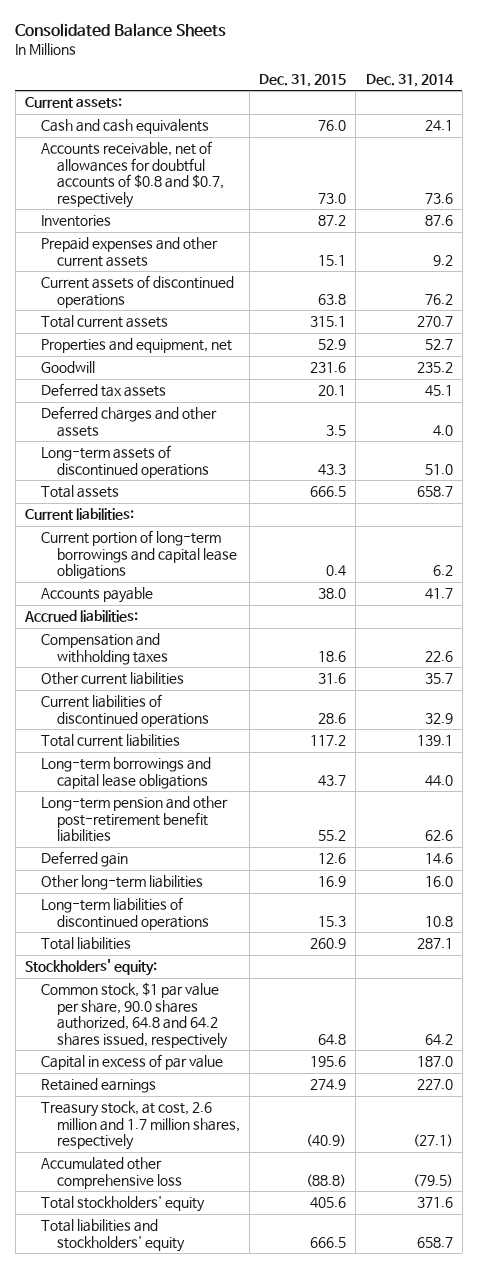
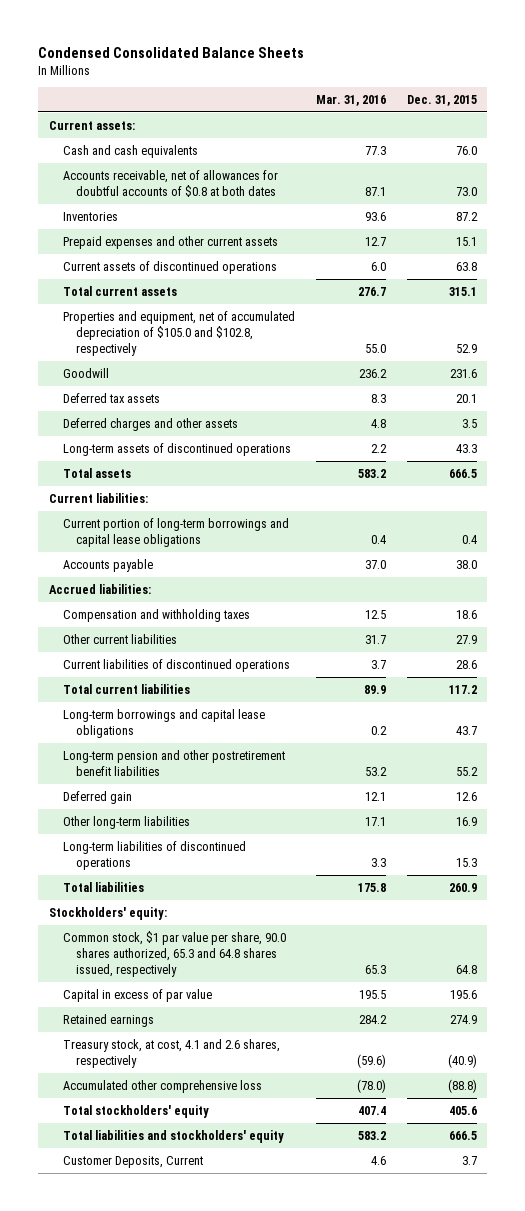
- Consolidated Balance Sheets
+ Condensed Consolidated Balance Sheets
- | Dec. 31, 2015 | Dec. 31, 2014
+ | Mar. 31, 2016 | Dec. 31, 2015
- Accounts receivable, net of allowances for doubtful accounts of $0.8 and $0.7, respectively | 73.0 | 73.6
+ Accounts receivable, net of allowances for doubtful accounts of $0.8 at both dates | 87.1 | 73.0
- Properties and equipment, net | 52.9 | 52.7
+ Properties and equipment, net of accumulated depreciation of $105.0 and $102.8, respectively | 55.0 | 52.9
- Other current liabilities | 31.6 | 35.7
+ Other current liabilities | 31.7 | 27.9
- Long-term pension and other post-retirement benefit liabilities | 55.2 | 62.6
+ Long-term pension and other postretirement benefit liabilities | 53.2 | 55.2
- Common stock, $1 par value per share, 90.0 shares authorized, 64.8 and 64.2 shares issued, respectively | 64.8 | 64.2
+ Common stock, $1 par value per share, 90.0 shares authorized, 65.3 and 64.8 shares issued, respectively | 65.3 | 64.8
- Treasury stock, at cost, 2.6 million and 1.7 million shares, respectively | (40.9) | (27.1)
+ Treasury stock, at cost, 4.1 and 2.6 shares, respectively | (59.6) | (40.9)
+ Customer Deposits, Current | 4.6 | 3.7

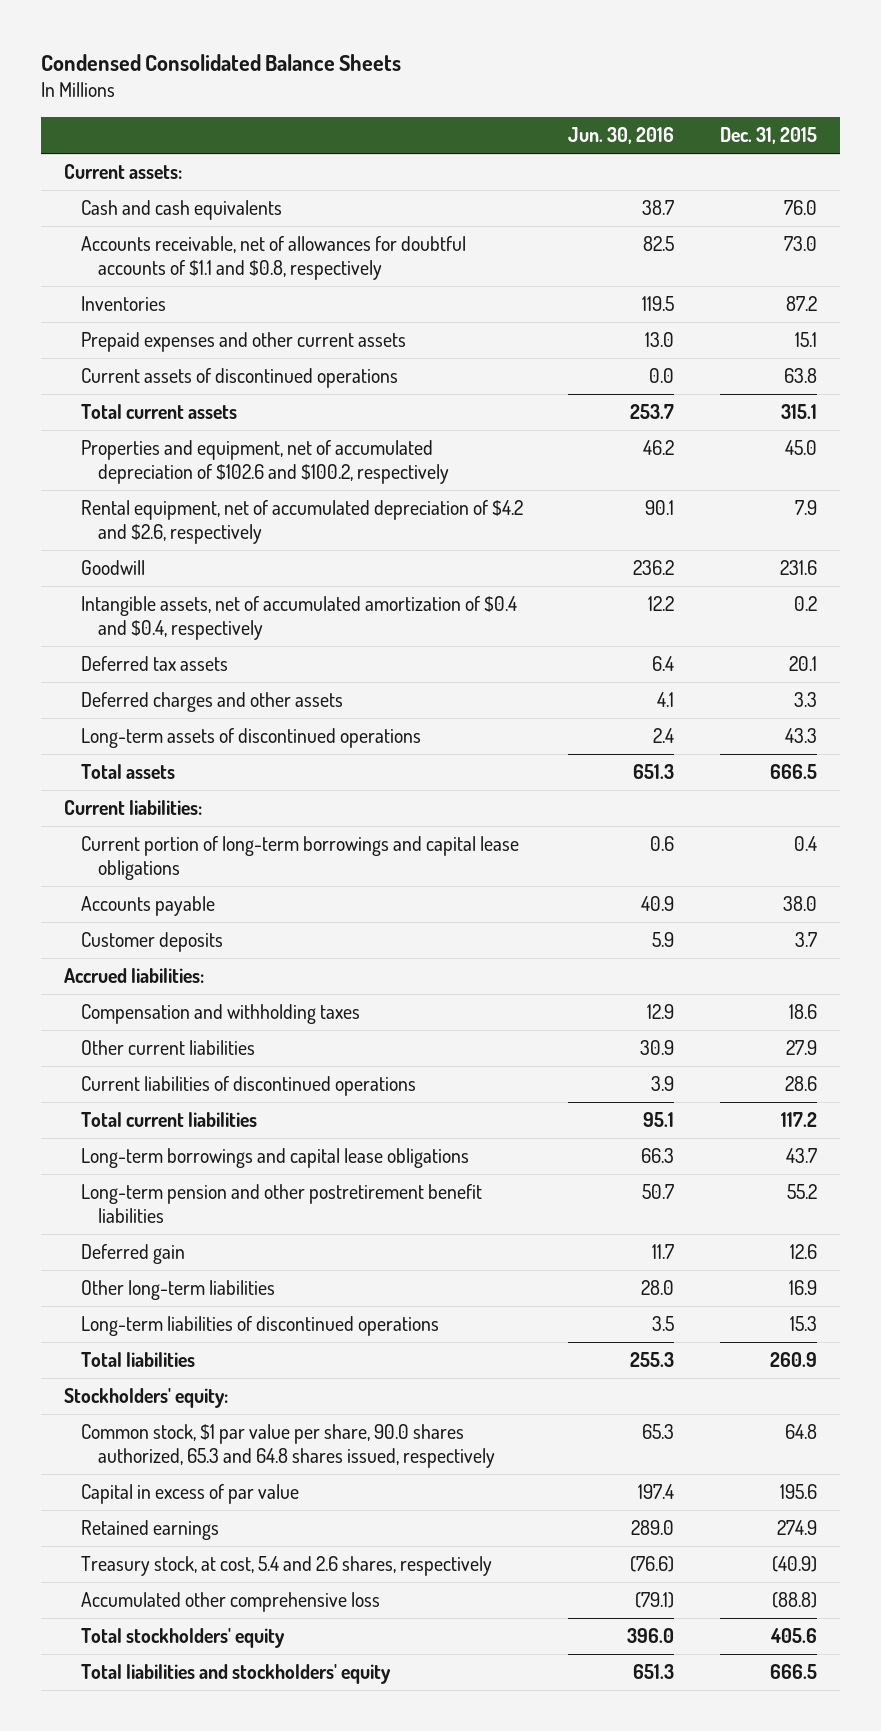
- | Mar. 31, 2016 | Dec. 31, 2015
+ | Jun. 30, 2016 | Dec. 31, 2015
- Accounts receivable, net of allowances for doubtful accounts of $0.8 at both dates | 87.1 | 73.0
+ Accounts receivable, net of allowances for doubtful accounts of $1.1 and $0.8, respectively | 82.5 | 73.0
- Properties and equipment, net of accumulated depreciation of $105.0 and $102.8, respectively | 55.0 | 52.9
+ Properties and equipment, net of accumulated depreciation of $102.6 and $100.2, respectively | 46.2 | 45.0
+ Rental equipment, net of accumulated depreciation of $4.2 and $2.6, respectively | 90.1 | 7.9
+ Intangible assets, net of accumulated amortization of $0.4 and $0.4, respectively | 12.2 | 0.2
- Deferred charges and other assets | 4.8 | 3.5
+ Deferred charges and other assets | 4.1 | 3.3
+ Customer deposits | 5.9 | 3.7
- Treasury stock, at cost, 4.1 and 2.6 shares, respectively | (59.6) | (40.9)
+ Treasury stock, at cost, 5.4 and 2.6 shares, respectively | (76.6) | (40.9)
- Customer Deposits, Current | 4.6 | 3.7

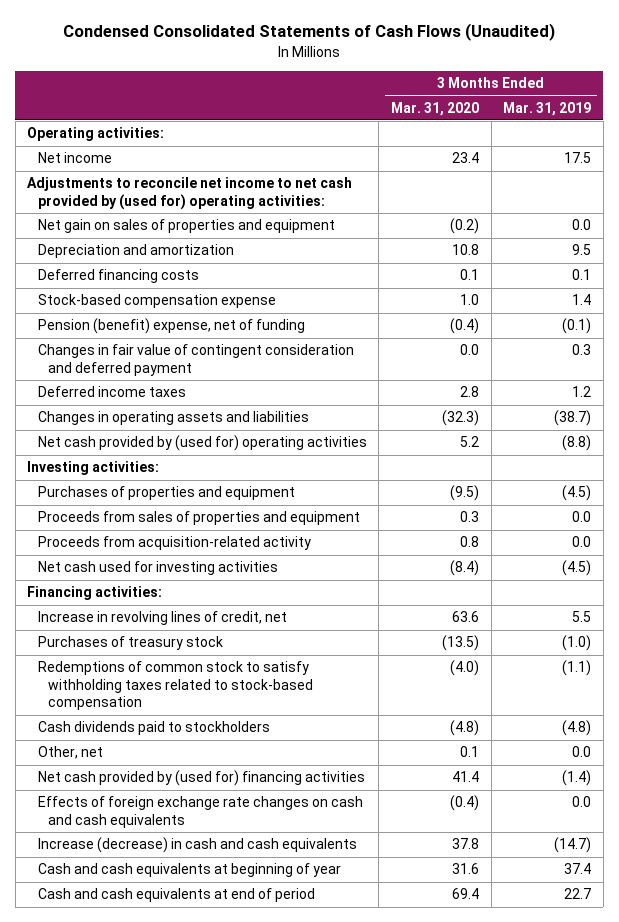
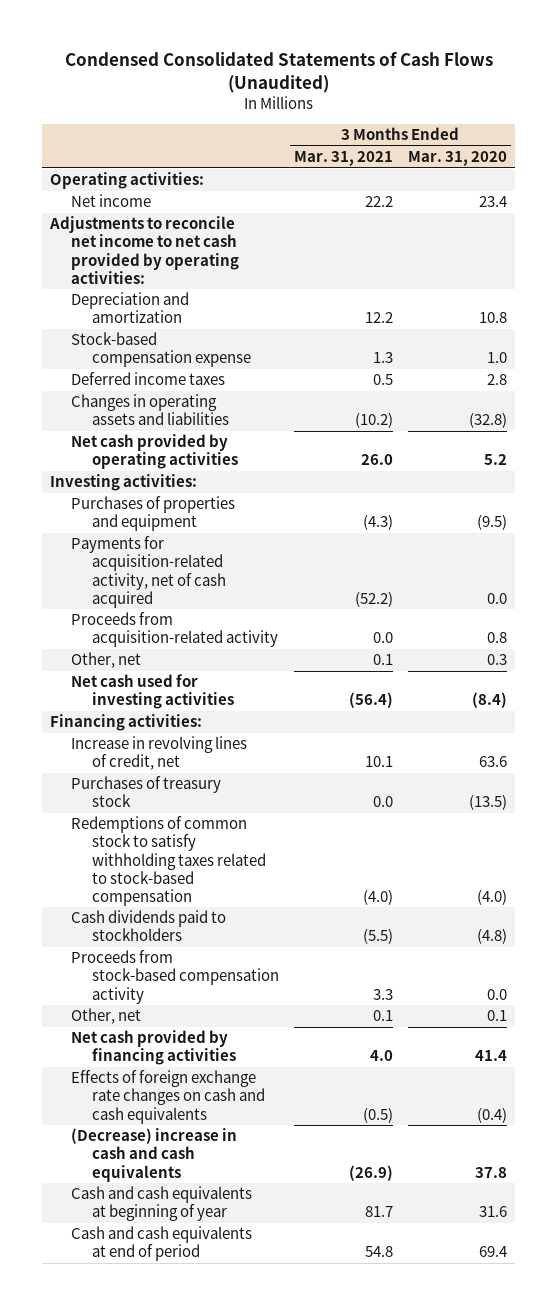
- | 3 Months Ended Mar. 31, 2020 | 3 Months Ended Mar. 31, 2019
+ | 3 Months Ended Mar. 31, 2021 | 3 Months Ended Mar. 31, 2020
- Adjustments to reconcile net income to net cash provided by (used for) operating activities:
- Net gain on sales of properties and equipment | (0.2) | 0.0
+ Adjustments to reconcile net income to net cash provided by operating activities:
- Deferred financing costs | 0.1 | 0.1
- Pension (benefit) expense, net of funding | (0.4) | (0.1)
- Changes in fair value of contingent consideration and deferred payment | 0.0 | 0.3
- Changes in operating assets and liabilities | (32.3) | (38.7)
- Net cash provided by (used for) operating activities | 5.2 | (8.8)
+ Changes in operating assets and liabilities | (10.2) | (32.8)
+ Net cash provided by operating activities | 26.0 | 5.2
- Proceeds from sales of properties and equipment | 0.3 | 0.0
+ Payments for acquisition-related activity, net of cash acquired | (52.2) | 0.0
+ Other, net | 0.1 | 0.3
+ Proceeds from stock-based compensation activity | 3.3 | 0.0
- Net cash provided by (used for) financing activities | 41.4 | (1.4)
+ Net cash provided by financing activities | 4.0 | 41.4
- Increase (decrease) in cash and cash equivalents | 37.8 | (14.7)
+ (Decrease) increase in cash and cash equivalents | (26.9) | 37.8

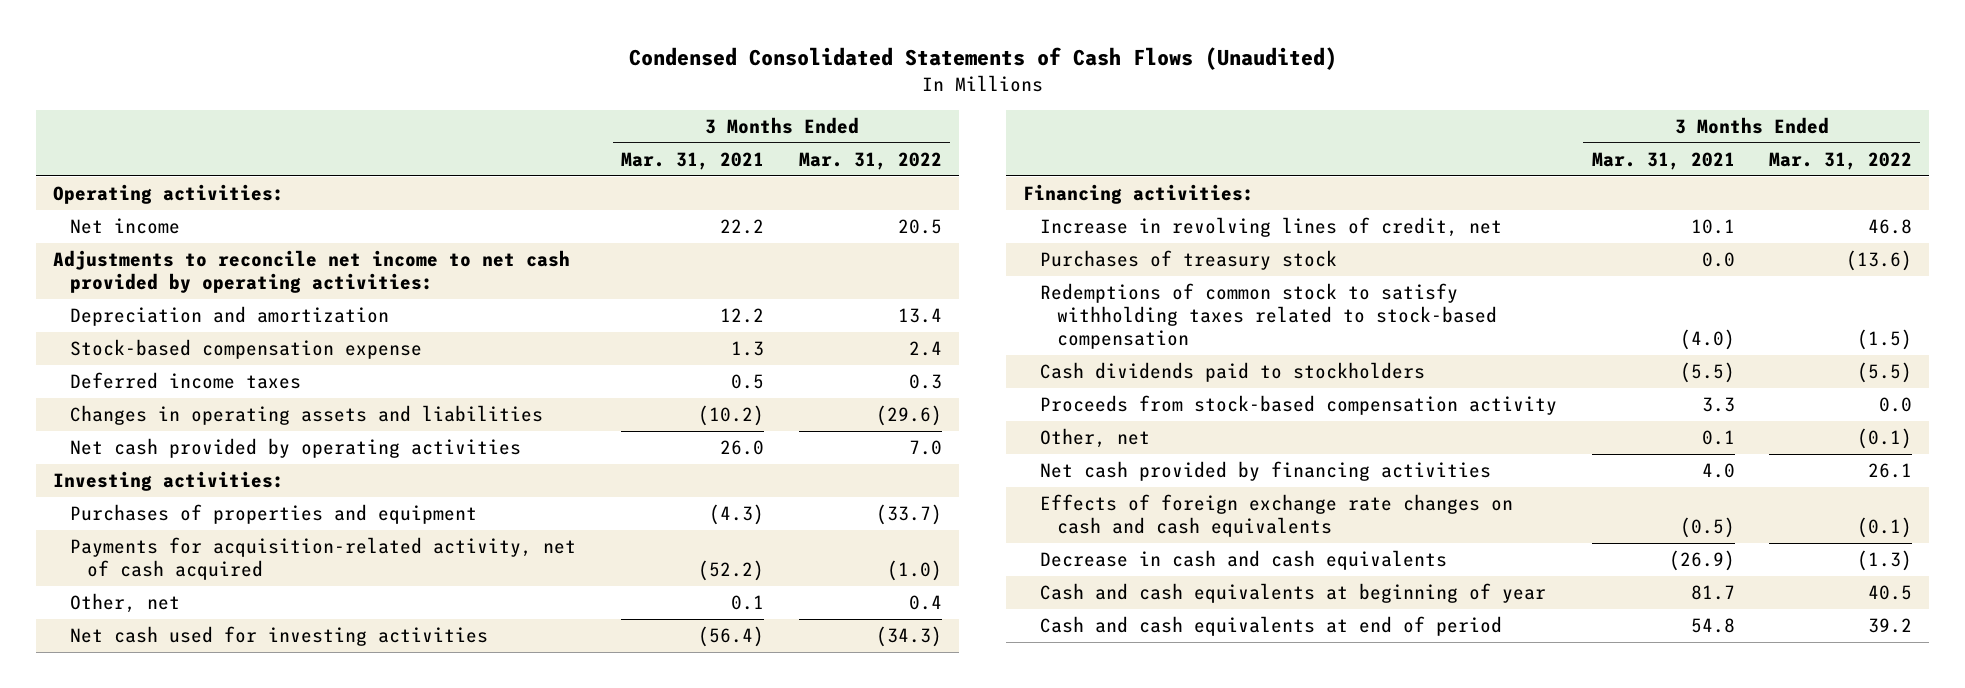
- | 3 Months Ended Mar. 31, 2021 | 3 Months Ended Mar. 31, 2020
+ | 3 Months Ended Mar. 31, 2021 | 3 Months Ended Mar. 31, 2022
- Proceeds from acquisition-related activity | 0.0 | 0.8
- (Decrease) increase in cash and cash equivalents | (26.9) | 37.8
+ Decrease in cash and cash equivalents | (26.9) | (1.3)

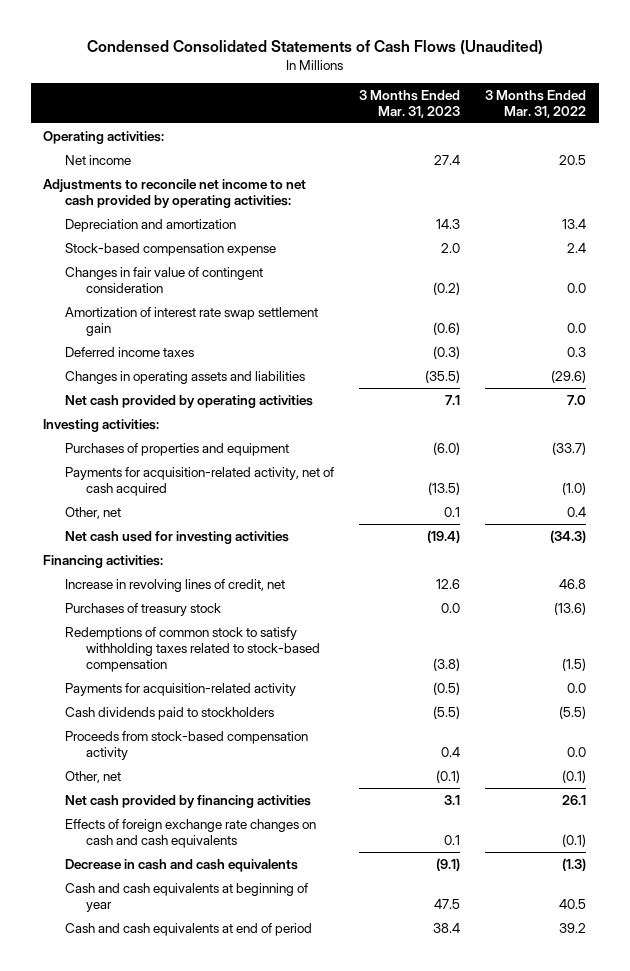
- | 3 Months Ended Mar. 31, 2021 | 3 Months Ended Mar. 31, 2022
+ | 3 Months Ended Mar. 31, 2023 | 3 Months Ended Mar. 31, 2022
+ Changes in fair value of contingent consideration | (0.2) | 0.0
+ Amortization of interest rate swap settlement gain | (0.6) | 0.0
+ Payments for acquisition-related activity | (0.5) | 0.0

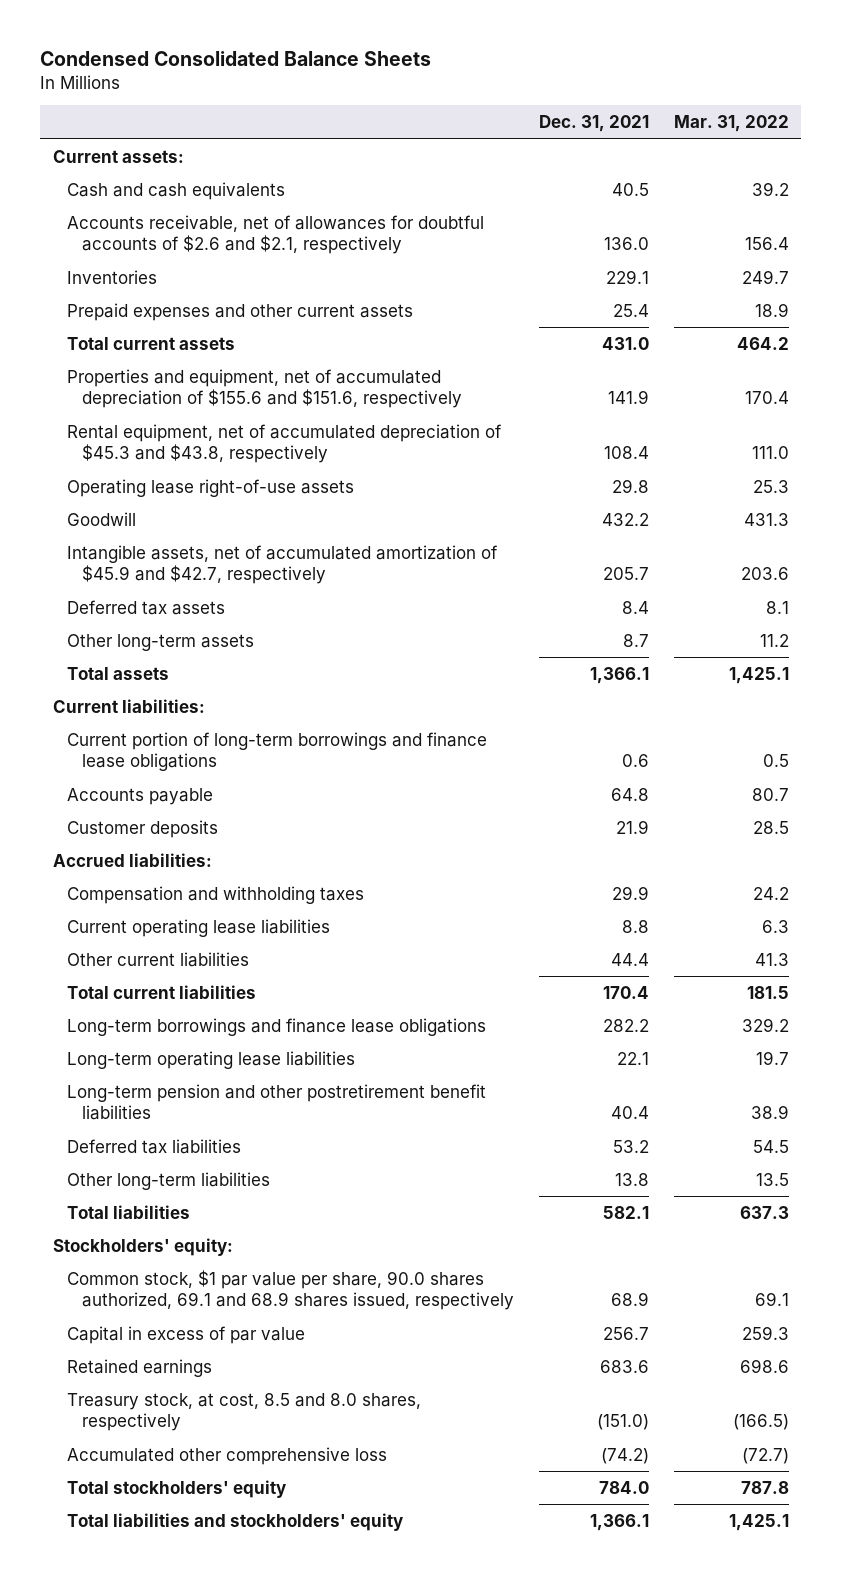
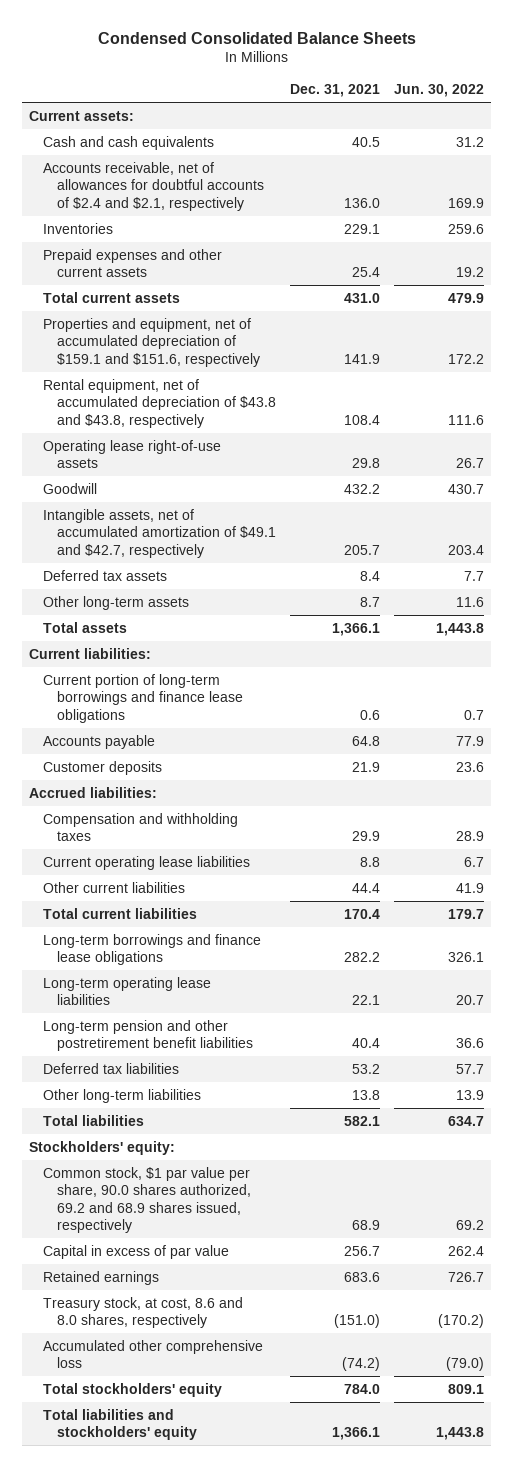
- | Dec. 31, 2021 | Mar. 31, 2022
+ | Dec. 31, 2021 | Jun. 30, 2022
- Accounts receivable, net of allowances for doubtful accounts of $2.6 and $2.1, respectively | 136.0 | 156.4
+ Accounts receivable, net of allowances for doubtful accounts of $2.4 and $2.1, respectively | 136.0 | 169.9
- Properties and equipment, net of accumulated depreciation of $155.6 and $151.6, respectively | 141.9 | 170.4
- Rental equipment, net of accumulated depreciation of $45.3 and $43.8, respectively | 108.4 | 111.0
+ Properties and equipment, net of accumulated depreciation of $159.1 and $151.6, respectively | 141.9 | 172.2
+ Rental equipment, net of accumulated depreciation of $43.8 and $43.8, respectively | 108.4 | 111.6
- Intangible assets, net of accumulated amortization of $45.9 and $42.7, respectively | 205.7 | 203.6
+ Intangible assets, net of accumulated amortization of $49.1 and $42.7, respectively | 205.7 | 203.4
- Common stock, $1 par value per share, 90.0 shares authorized, 69.1 and 68.9 shares issued, respectively | 68.9 | 69.1
+ Common stock, $1 par value per share, 90.0 shares authorized, 69.2 and 68.9 shares issued, respectively | 68.9 | 69.2
- Treasury stock, at cost, 8.5 and 8.0 shares, respectively | (151.0) | (166.5)
+ Treasury stock, at cost, 8.6 and 8.0 shares, respectively | (151.0) | (170.2)

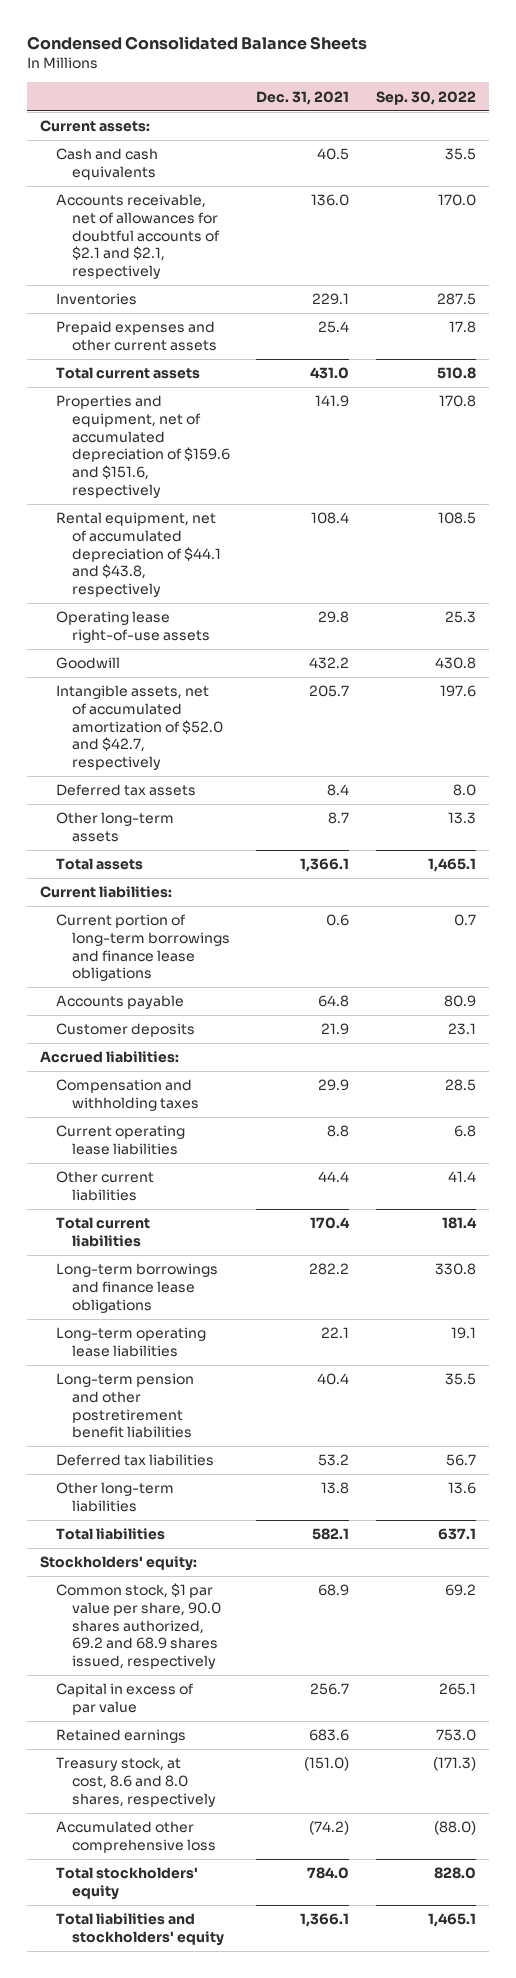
- | Dec. 31, 2021 | Jun. 30, 2022
+ | Dec. 31, 2021 | Sep. 30, 2022
- Accounts receivable, net of allowances for doubtful accounts of $2.4 and $2.1, respectively | 136.0 | 169.9
+ Accounts receivable, net of allowances for doubtful accounts of $2.1 and $2.1, respectively | 136.0 | 170.0
- Properties and equipment, net of accumulated depreciation of $159.1 and $151.6, respectively | 141.9 | 172.2
- Rental equipment, net of accumulated depreciation of $43.8 and $43.8, respectively | 108.4 | 111.6
+ Properties and equipment, net of accumulated depreciation of $159.6 and $151.6, respectively | 141.9 | 170.8
+ Rental equipment, net of accumulated depreciation of $44.1 and $43.8, respectively | 108.4 | 108.5
- Intangible assets, net of accumulated amortization of $49.1 and $42.7, respectively | 205.7 | 203.4
+ Intangible assets, net of accumulated amortization of $52.0 and $42.7, respectively | 205.7 | 197.6

